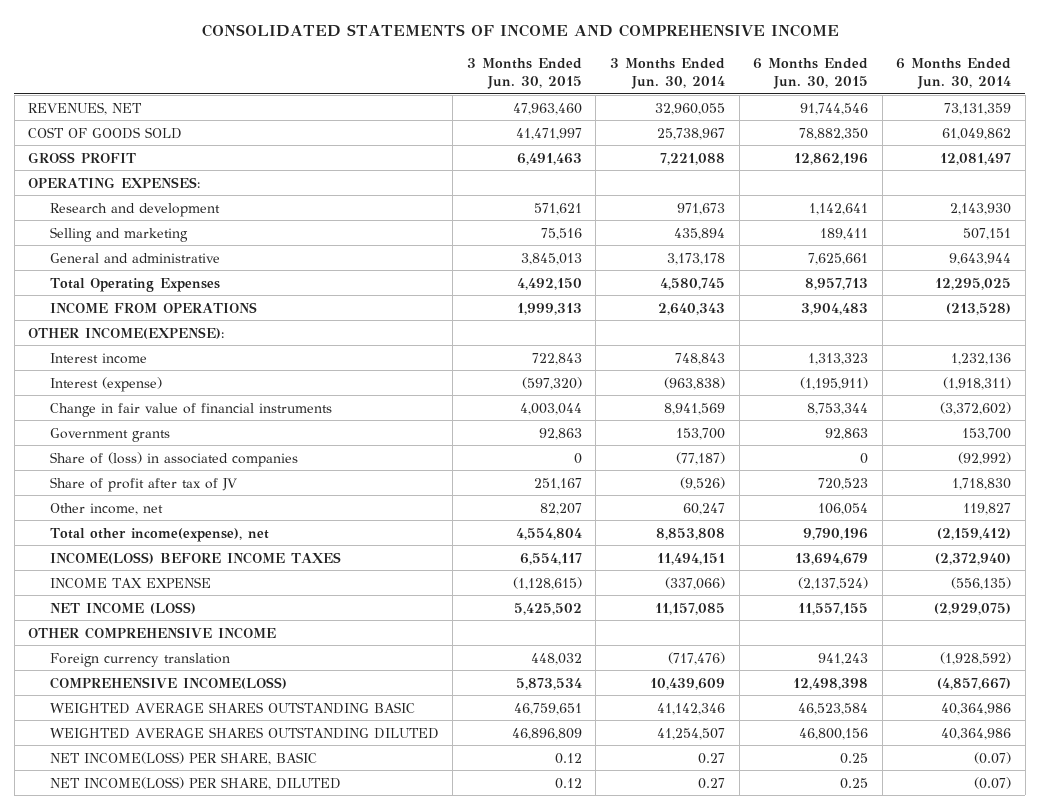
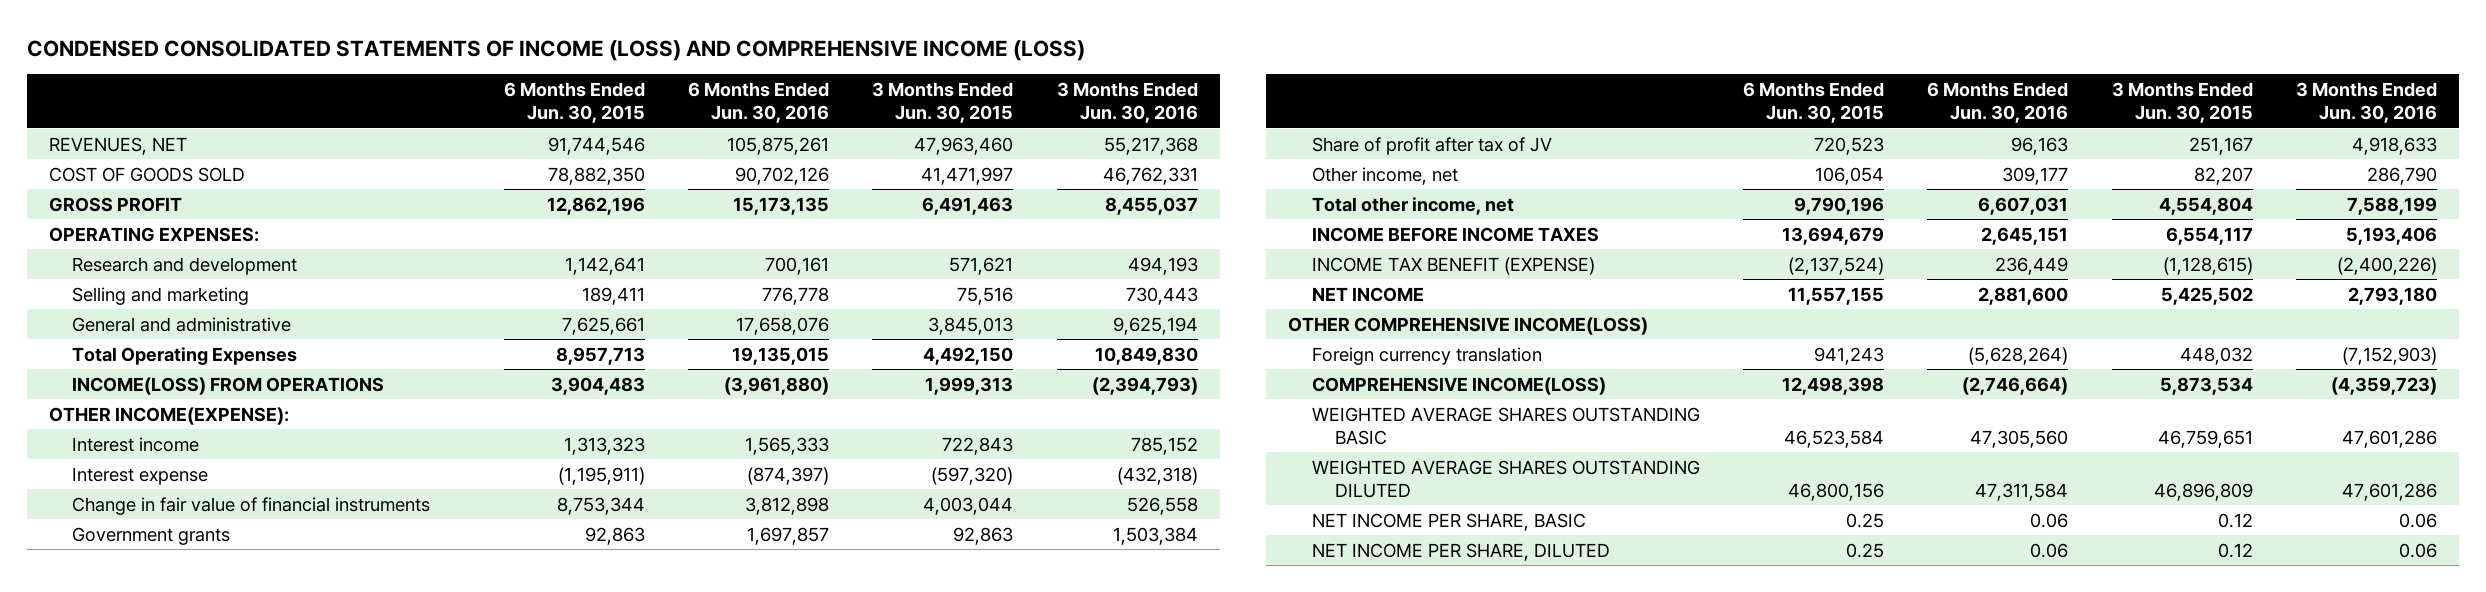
- CONSOLIDATED STATEMENTS OF INCOME AND COMPREHENSIVE INCOME
+ CONDENSED CONSOLIDATED STATEMENTS OF INCOME (LOSS) AND COMPREHENSIVE INCOME (LOSS)
- | 3 Months Ended Jun. 30, 2015 | 3 Months Ended Jun. 30, 2014 | 6 Months Ended Jun. 30, 2015 | 6 Months Ended Jun. 30, 2014
+ | 6 Months Ended Jun. 30, 2015 | 6 Months Ended Jun. 30, 2016 | 3 Months Ended Jun. 30, 2015 | 3 Months Ended Jun. 30, 2016
- INCOME FROM OPERATIONS | 1,999,313 | 2,640,343 | 3,904,483 | (213,528)
+ INCOME(LOSS) FROM OPERATIONS | 3,904,483 | (3,961,880) | 1,999,313 | (2,394,793)
- Interest (expense) | (597,320) | (963,838) | (1,195,911) | (1,918,311)
+ Interest expense | (1,195,911) | (874,397) | (597,320) | (432,318)
- Share of (loss) in associated companies | 0 | (77,187) | 0 | (92,992)
- Total other income(expense), net | 4,554,804 | 8,853,808 | 9,790,196 | (2,159,412)
- INCOME(LOSS) BEFORE INCOME TAXES | 6,554,117 | 11,494,151 | 13,694,679 | (2,372,940)
- INCOME TAX EXPENSE | (1,128,615) | (337,066) | (2,137,524) | (556,135)
- NET INCOME (LOSS) | 5,425,502 | 11,157,085 | 11,557,155 | (2,929,075)
- OTHER COMPREHENSIVE INCOME
+ Total other income, net | 9,790,196 | 6,607,031 | 4,554,804 | 7,588,199
+ INCOME BEFORE INCOME TAXES | 13,694,679 | 2,645,151 | 6,554,117 | 5,193,406
+ INCOME TAX BENEFIT (EXPENSE) | (2,137,524) | 236,449 | (1,128,615) | (2,400,226)
+ NET INCOME | 11,557,155 | 2,881,600 | 5,425,502 | 2,793,180
+ OTHER COMPREHENSIVE INCOME(LOSS)
- NET INCOME(LOSS) PER SHARE, BASIC | 0.12 | 0.27 | 0.25 | (0.07)
- NET INCOME(LOSS) PER SHARE, DILUTED | 0.12 | 0.27 | 0.25 | (0.07)
+ NET INCOME PER SHARE, BASIC | 0.25 | 0.06 | 0.12 | 0.06
+ NET INCOME PER SHARE, DILUTED | 0.25 | 0.06 | 0.12 | 0.06

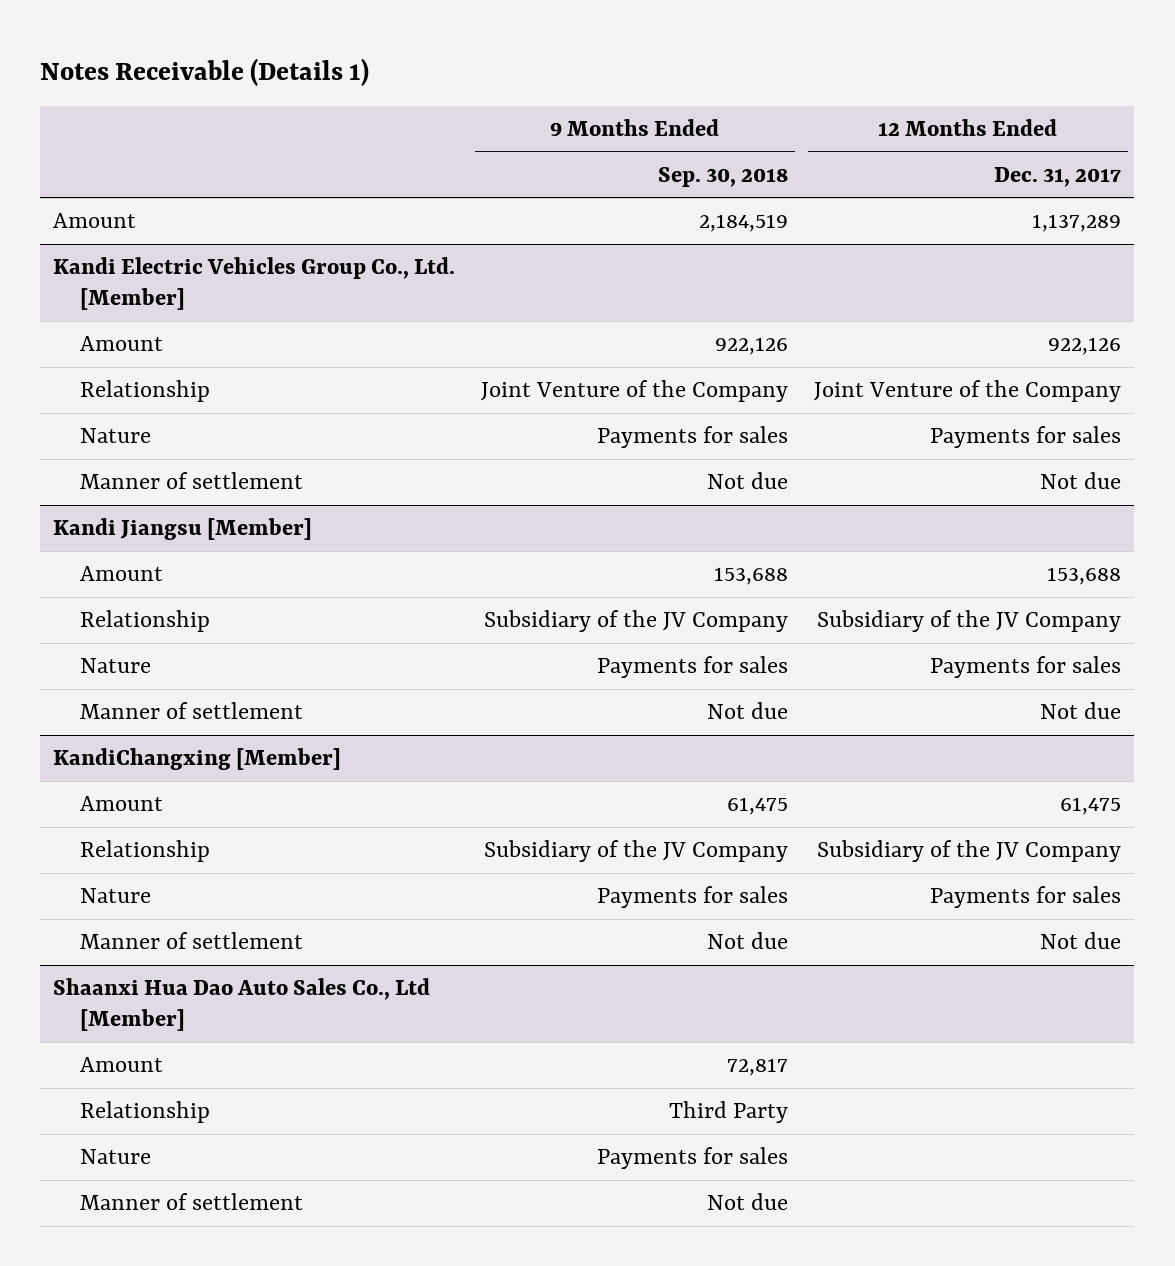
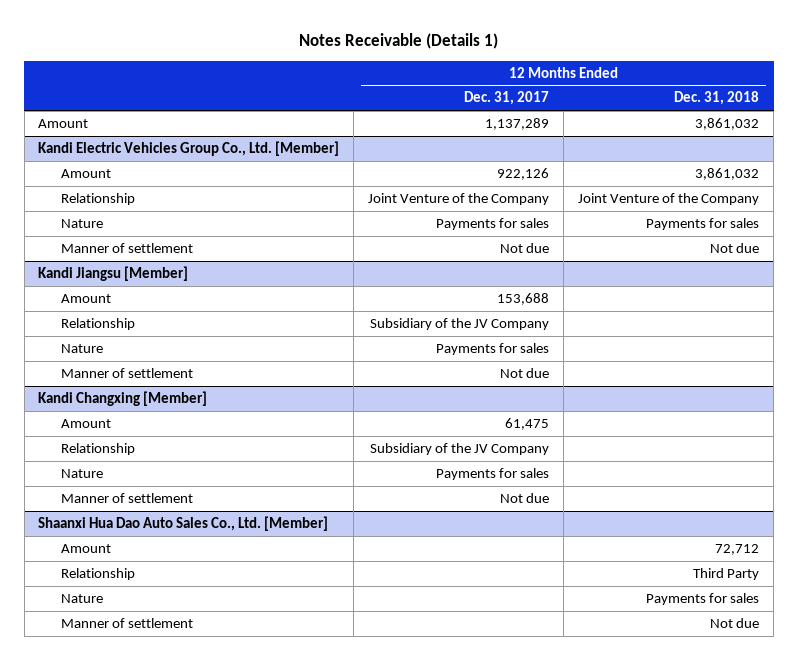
- | 9 Months Ended Sep. 30, 2018 | 12 Months Ended Dec. 31, 2017
+ | 12 Months Ended Dec. 31, 2017 | 12 Months Ended Dec. 31, 2018
- KandiChangxing [Member]
+ Kandi Changxing [Member]
- Shaanxi Hua Dao Auto Sales Co., Ltd [Member]
+ Shaanxi Hua Dao Auto Sales Co., Ltd. [Member]

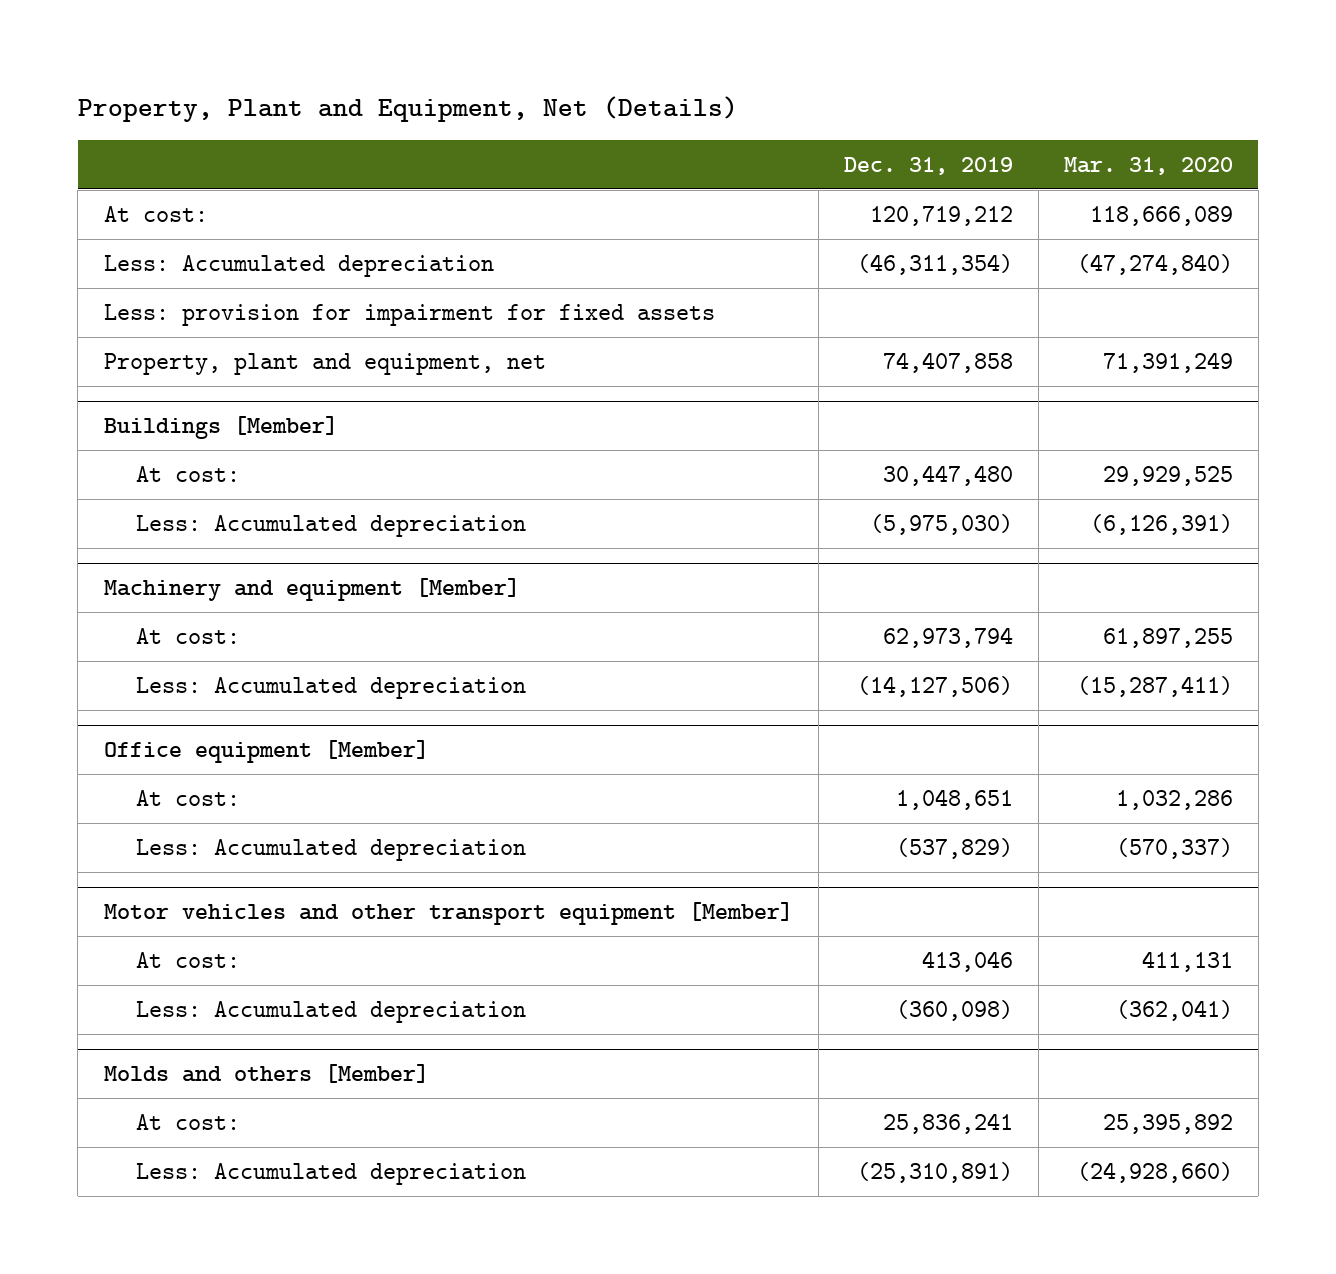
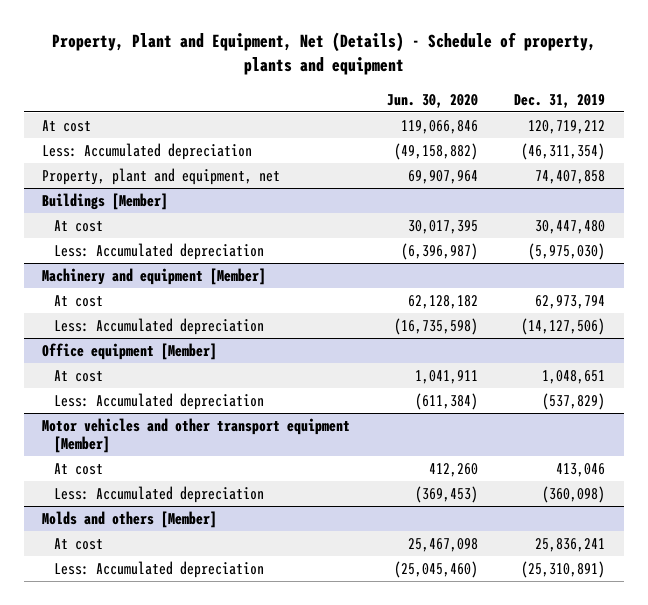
- Property, Plant and Equipment, Net (Details)
+ Property, Plant and Equipment, Net (Details) - Schedule of property, plants and equipment
- | Dec. 31, 2019 | Mar. 31, 2020
+ | Jun. 30, 2020 | Dec. 31, 2019
- At cost: | 120,719,212 | 118,666,089
+ At cost | 119,066,846 | 120,719,212
- Less: provision for impairment for fixed assets
@ Buildings [Member]
- At cost: | 30,447,480 | 29,929,525
+ At cost | 30,017,395 | 30,447,480
@ Machinery and equipment [Member]
- At cost: | 62,973,794 | 61,897,255
+ At cost | 62,128,182 | 62,973,794
@ Office equipment [Member]
- At cost: | 1,048,651 | 1,032,286
+ At cost | 1,041,911 | 1,048,651
@ Motor vehicles and other transport equipment [Member]
- At cost: | 413,046 | 411,131
+ At cost | 412,260 | 413,046
@ Molds and others [Member]
- At cost: | 25,836,241 | 25,395,892
+ At cost | 25,467,098 | 25,836,241

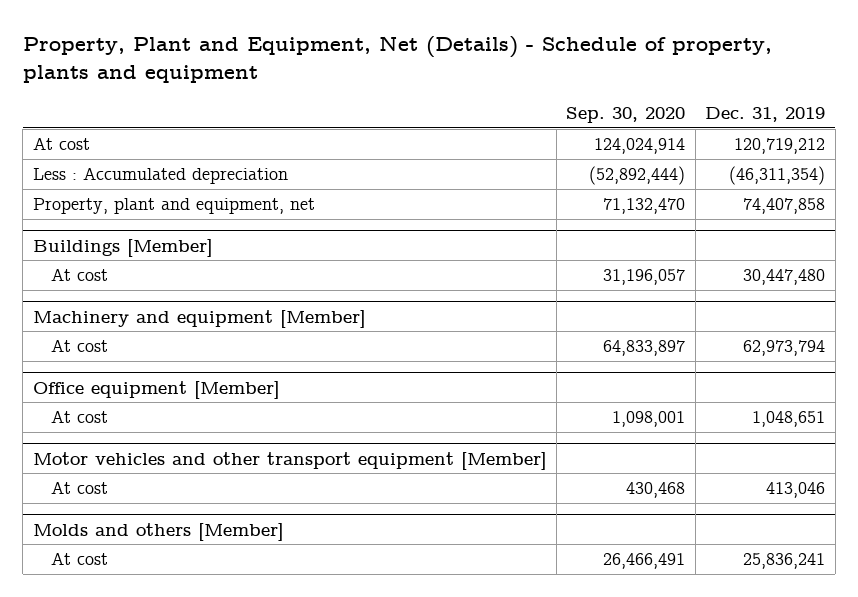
- | Jun. 30, 2020 | Dec. 31, 2019
+ | Sep. 30, 2020 | Dec. 31, 2019
- Less: Accumulated depreciation | (49,158,882) | (46,311,354)
+ Less : Accumulated depreciation | (52,892,444) | (46,311,354)
@ Buildings [Member]
- Less: Accumulated depreciation | (6,396,987) | (5,975,030)
@ Machinery and equipment [Member]
- Less: Accumulated depreciation | (16,735,598) | (14,127,506)
@ Office equipment [Member]
- Less: Accumulated depreciation | (611,384) | (537,829)
@ Motor vehicles and other transport equipment [Member]
- Less: Accumulated depreciation | (369,453) | (360,098)
@ Molds and others [Member]
- Less: Accumulated depreciation | (25,045,460) | (25,310,891)

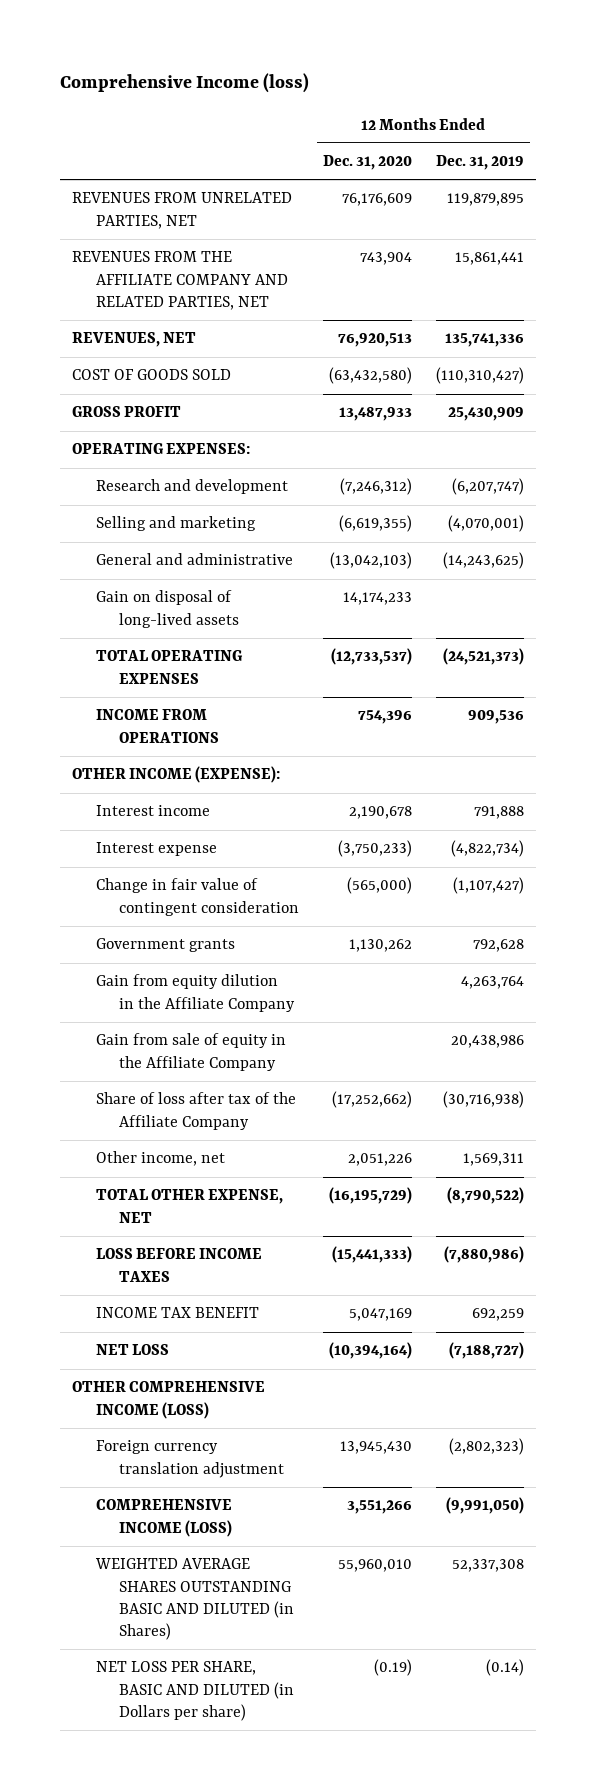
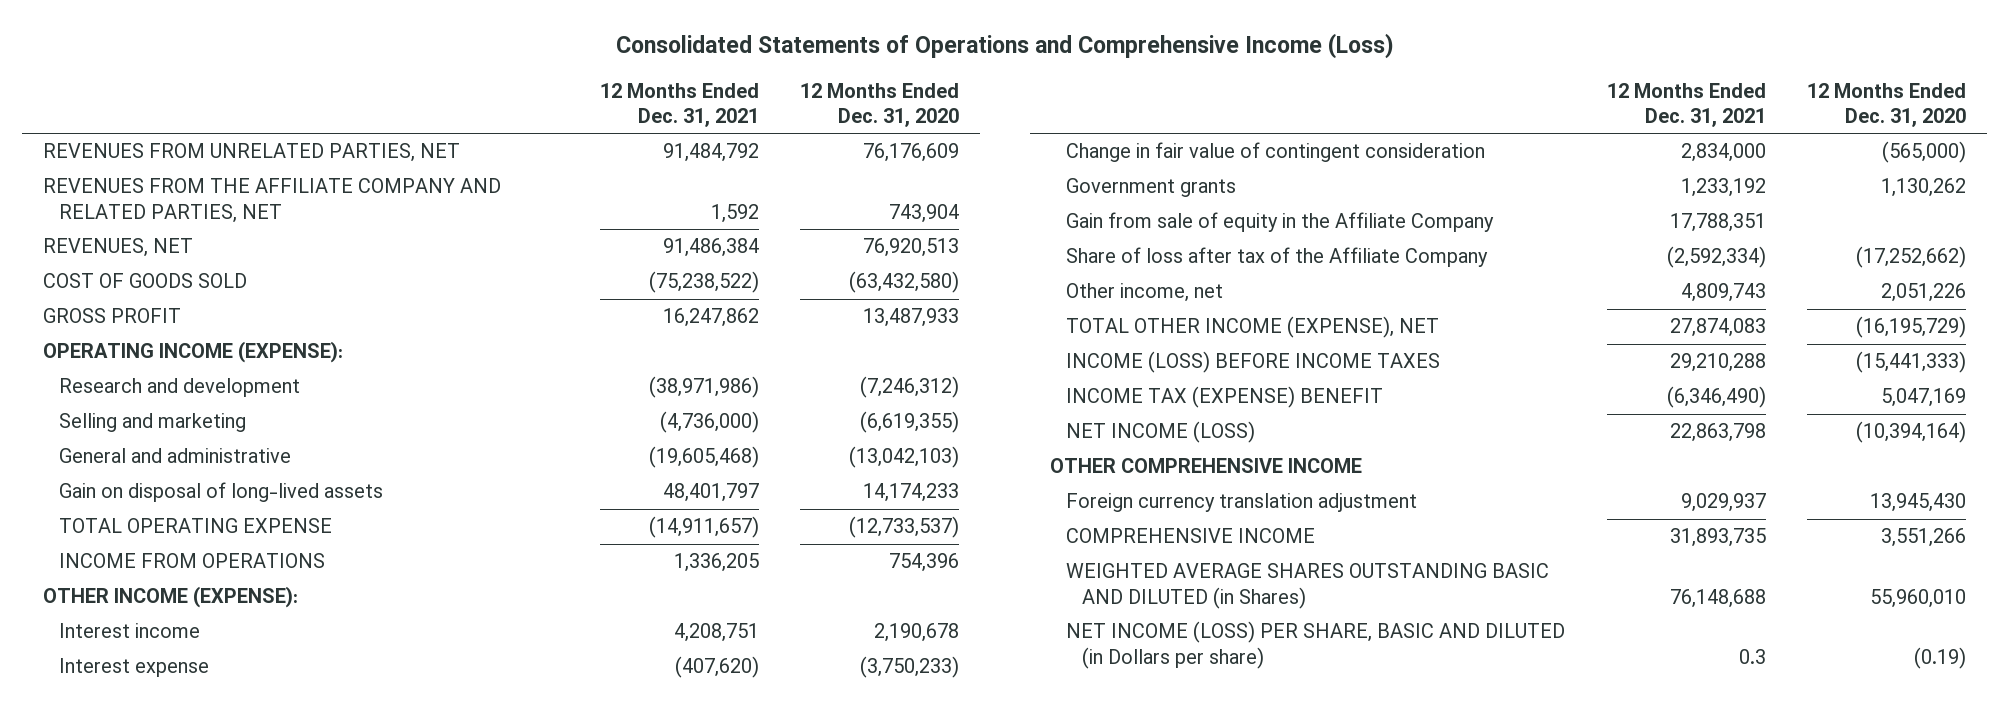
- Comprehensive Income (loss)
+ Consolidated Statements of Operations and Comprehensive Income (Loss)
- | 12 Months Ended Dec. 31, 2020 | 12 Months Ended Dec. 31, 2019
+ | 12 Months Ended Dec. 31, 2021 | 12 Months Ended Dec. 31, 2020
- OPERATING EXPENSES:
+ OPERATING INCOME (EXPENSE):
- TOTAL OPERATING EXPENSES | (12,733,537) | (24,521,373)
+ TOTAL OPERATING EXPENSE | (14,911,657) | (12,733,537)
- Gain from equity dilution in the Affiliate Company | | 4,263,764
- TOTAL OTHER EXPENSE, NET | (16,195,729) | (8,790,522)
- LOSS BEFORE INCOME TAXES | (15,441,333) | (7,880,986)
- INCOME TAX BENEFIT | 5,047,169 | 692,259
- NET LOSS | (10,394,164) | (7,188,727)
- OTHER COMPREHENSIVE INCOME (LOSS)
+ TOTAL OTHER INCOME (EXPENSE), NET | 27,874,083 | (16,195,729)
+ INCOME (LOSS) BEFORE INCOME TAXES | 29,210,288 | (15,441,333)
+ INCOME TAX (EXPENSE) BENEFIT | (6,346,490) | 5,047,169
+ NET INCOME (LOSS) | 22,863,798 | (10,394,164)
+ OTHER COMPREHENSIVE INCOME
- COMPREHENSIVE INCOME (LOSS) | 3,551,266 | (9,991,050)
+ COMPREHENSIVE INCOME | 31,893,735 | 3,551,266
- NET LOSS PER SHARE, BASIC AND DILUTED (in Dollars per share) | (0.19) | (0.14)
+ NET INCOME (LOSS) PER SHARE, BASIC AND DILUTED (in Dollars per share) | 0.3 | (0.19)

